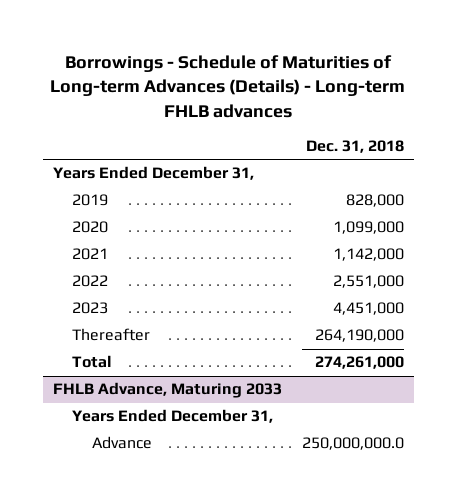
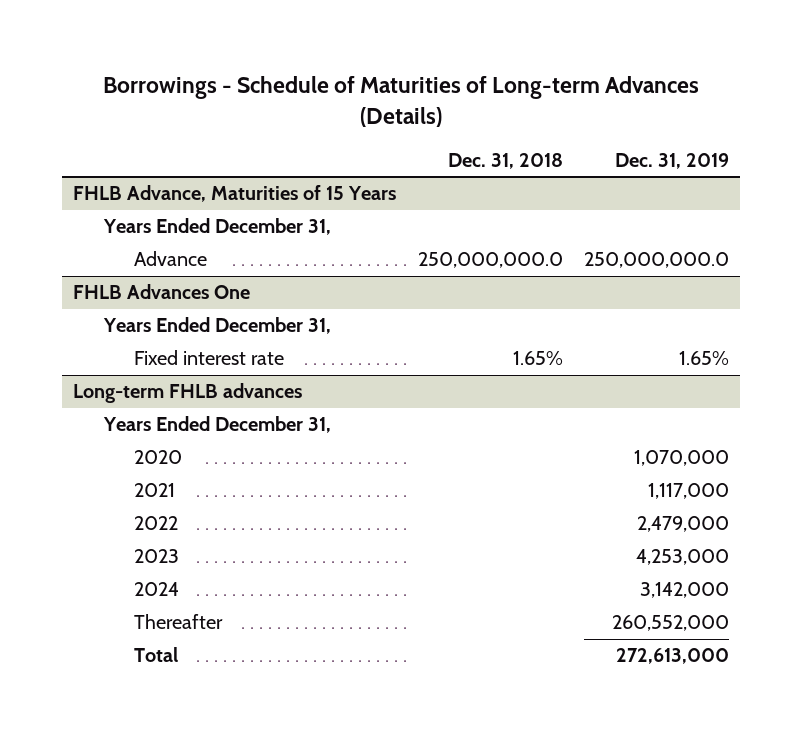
- Borrowings - Schedule of Maturities of Long-term Advances (Details) - Long-term FHLB advances
+ Borrowings - Schedule of Maturities of Long-term Advances (Details)
- | Dec. 31, 2018
+ | Dec. 31, 2018 | Dec. 31, 2019
- Years Ended December 31,
- 2019 | 828,000
- 2020 | 1,099,000
- 2021 | 1,142,000
- 2022 | 2,551,000
- 2023 | 4,451,000
- Thereafter | 264,190,000
- Total | 274,261,000
- FHLB Advance, Maturing 2033
+ FHLB Advance, Maturities of 15 Years
+ Years Ended December 31,
+ Advance | 250,000,000.0 | 250,000,000.0
+ FHLB Advances One
+ Years Ended December 31,
+ Fixed interest rate | 1.65% | 1.65%
+ Long-term FHLB advances
- Advance | 250,000,000.0
+ 2020 | | 1,070,000
+ 2021 | | 1,117,000
+ 2022 | | 2,479,000
+ 2023 | | 4,253,000
+ 2024 | | 3,142,000
+ Thereafter | | 260,552,000
+ Total | | 272,613,000

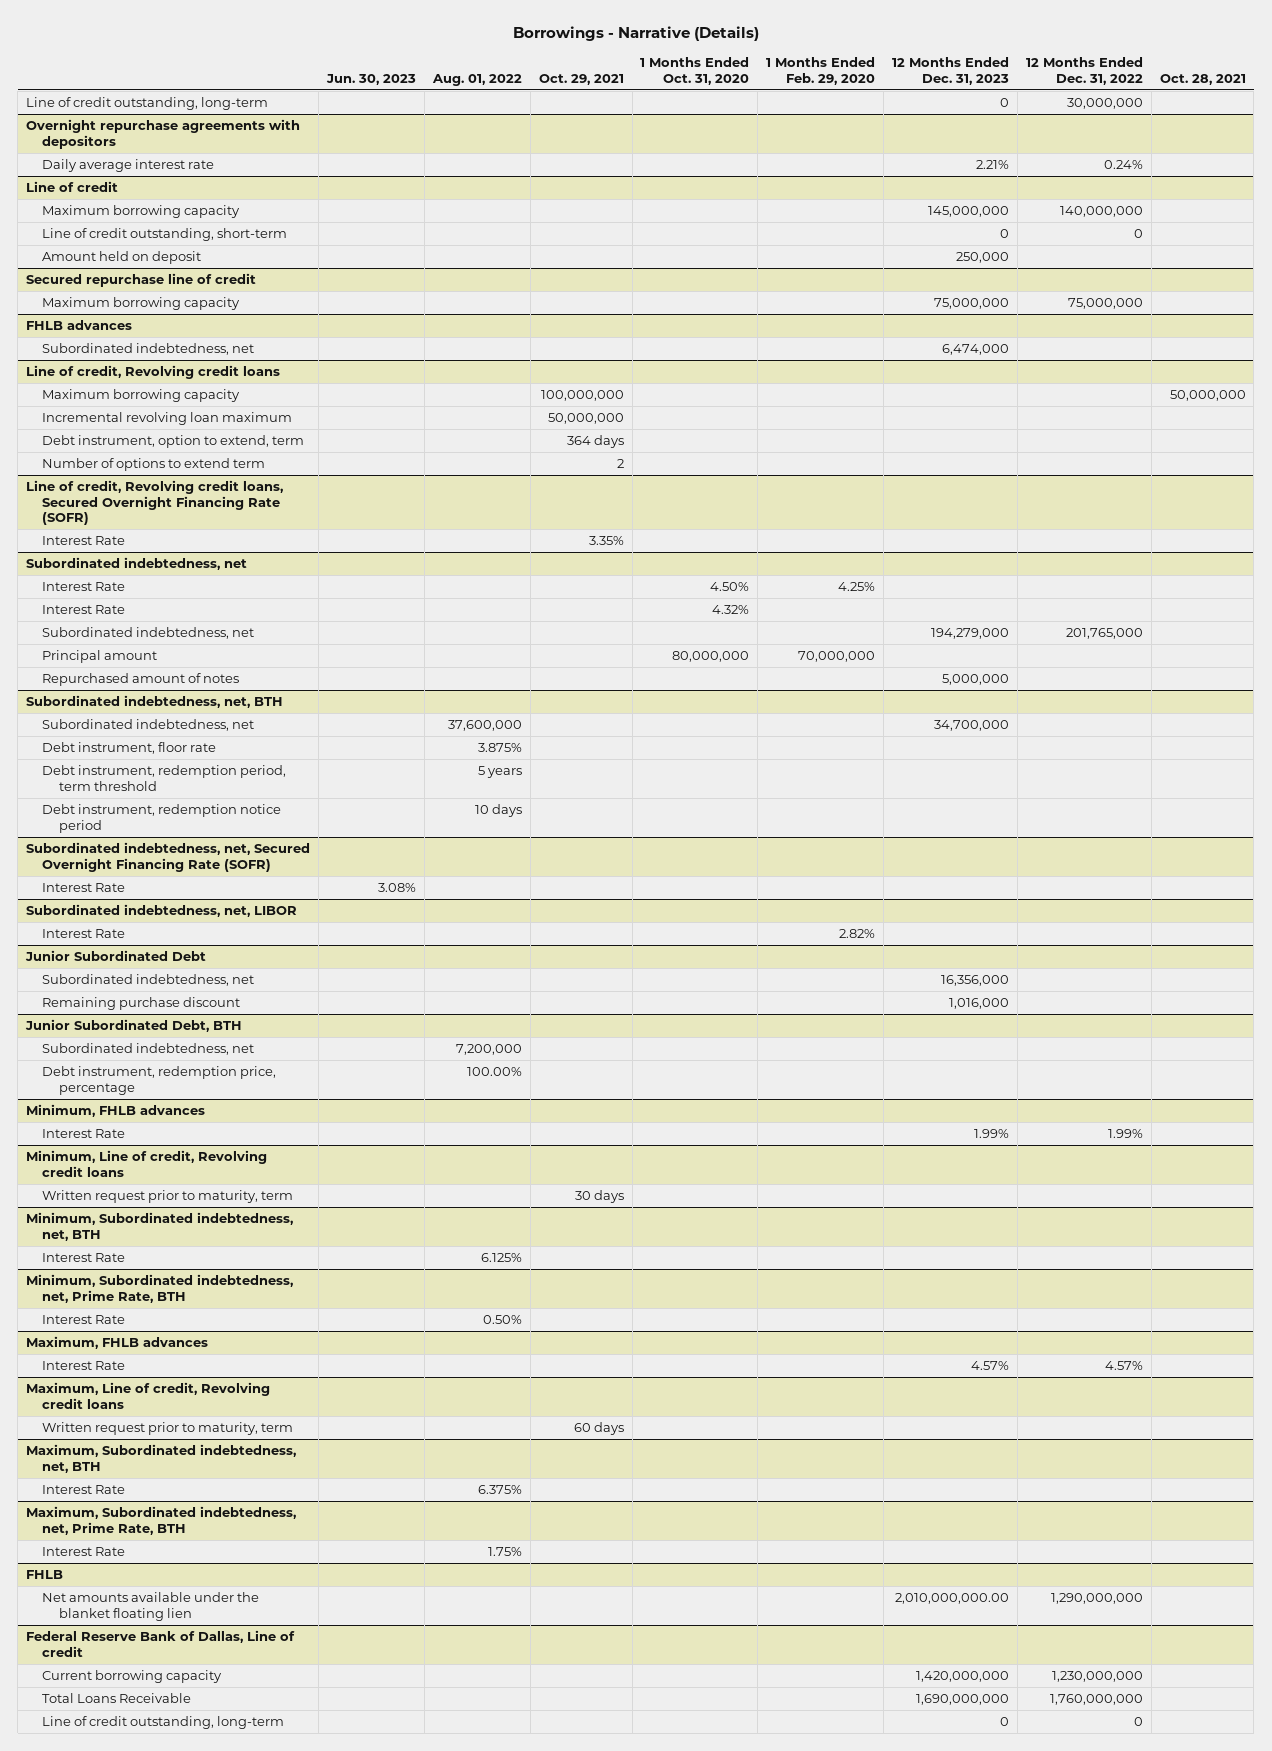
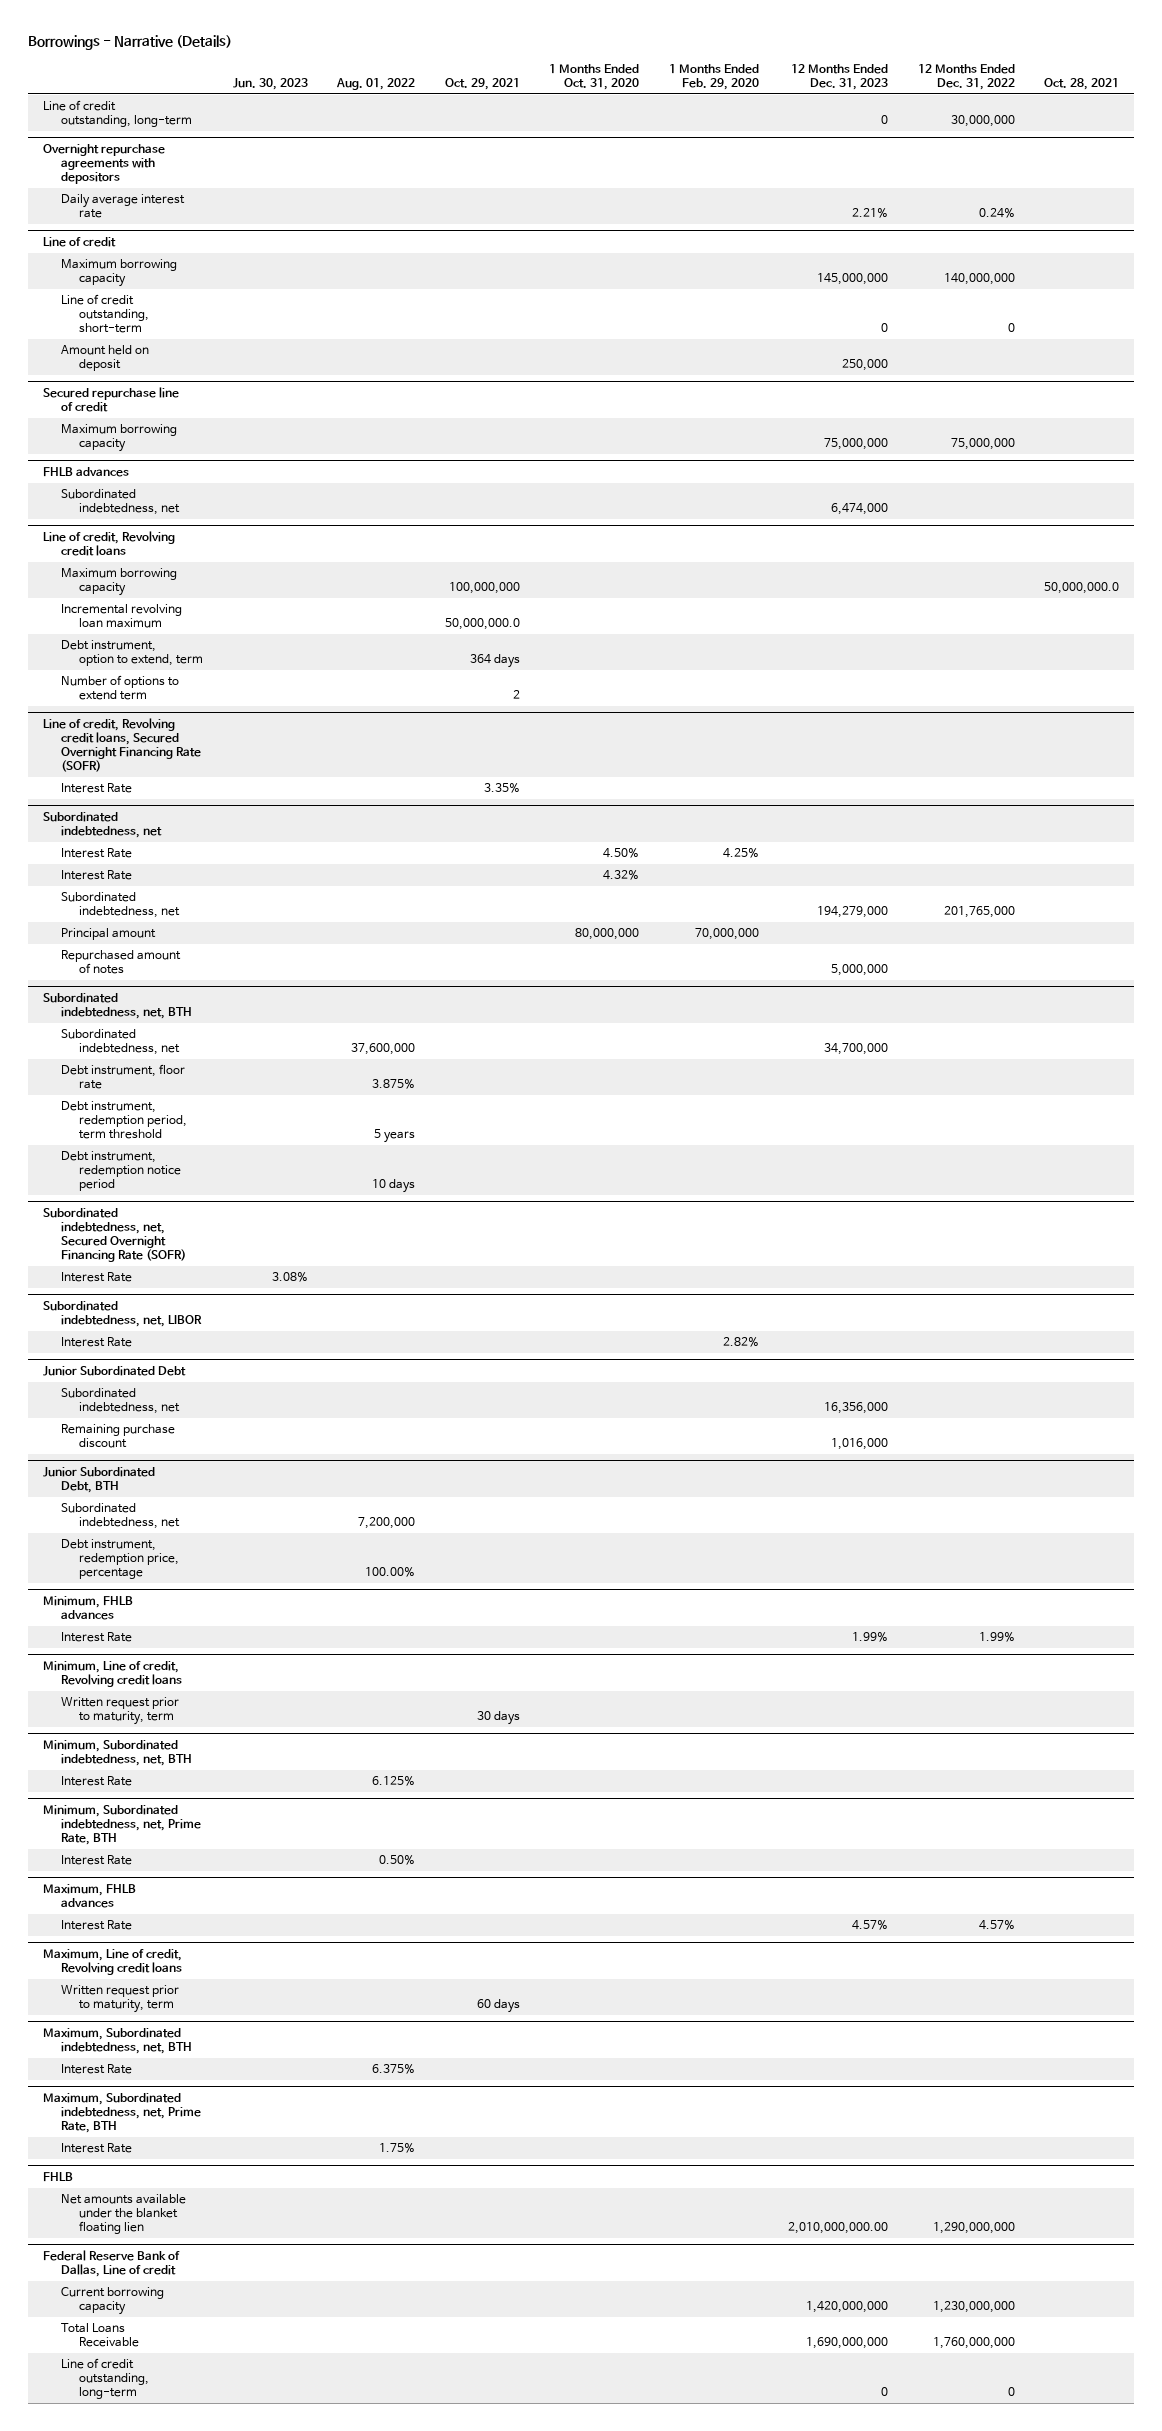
@ Line of credit, Revolving credit loans
- Maximum borrowing capacity | | | 100,000,000 | | | | | 50,000,000
- Incremental revolving loan maximum | | | 50,000,000 | | | | |
+ Maximum borrowing capacity | | | 100,000,000 | | | | | 50,000,000.0
+ Incremental revolving loan maximum | | | 50,000,000.0 | | | | |

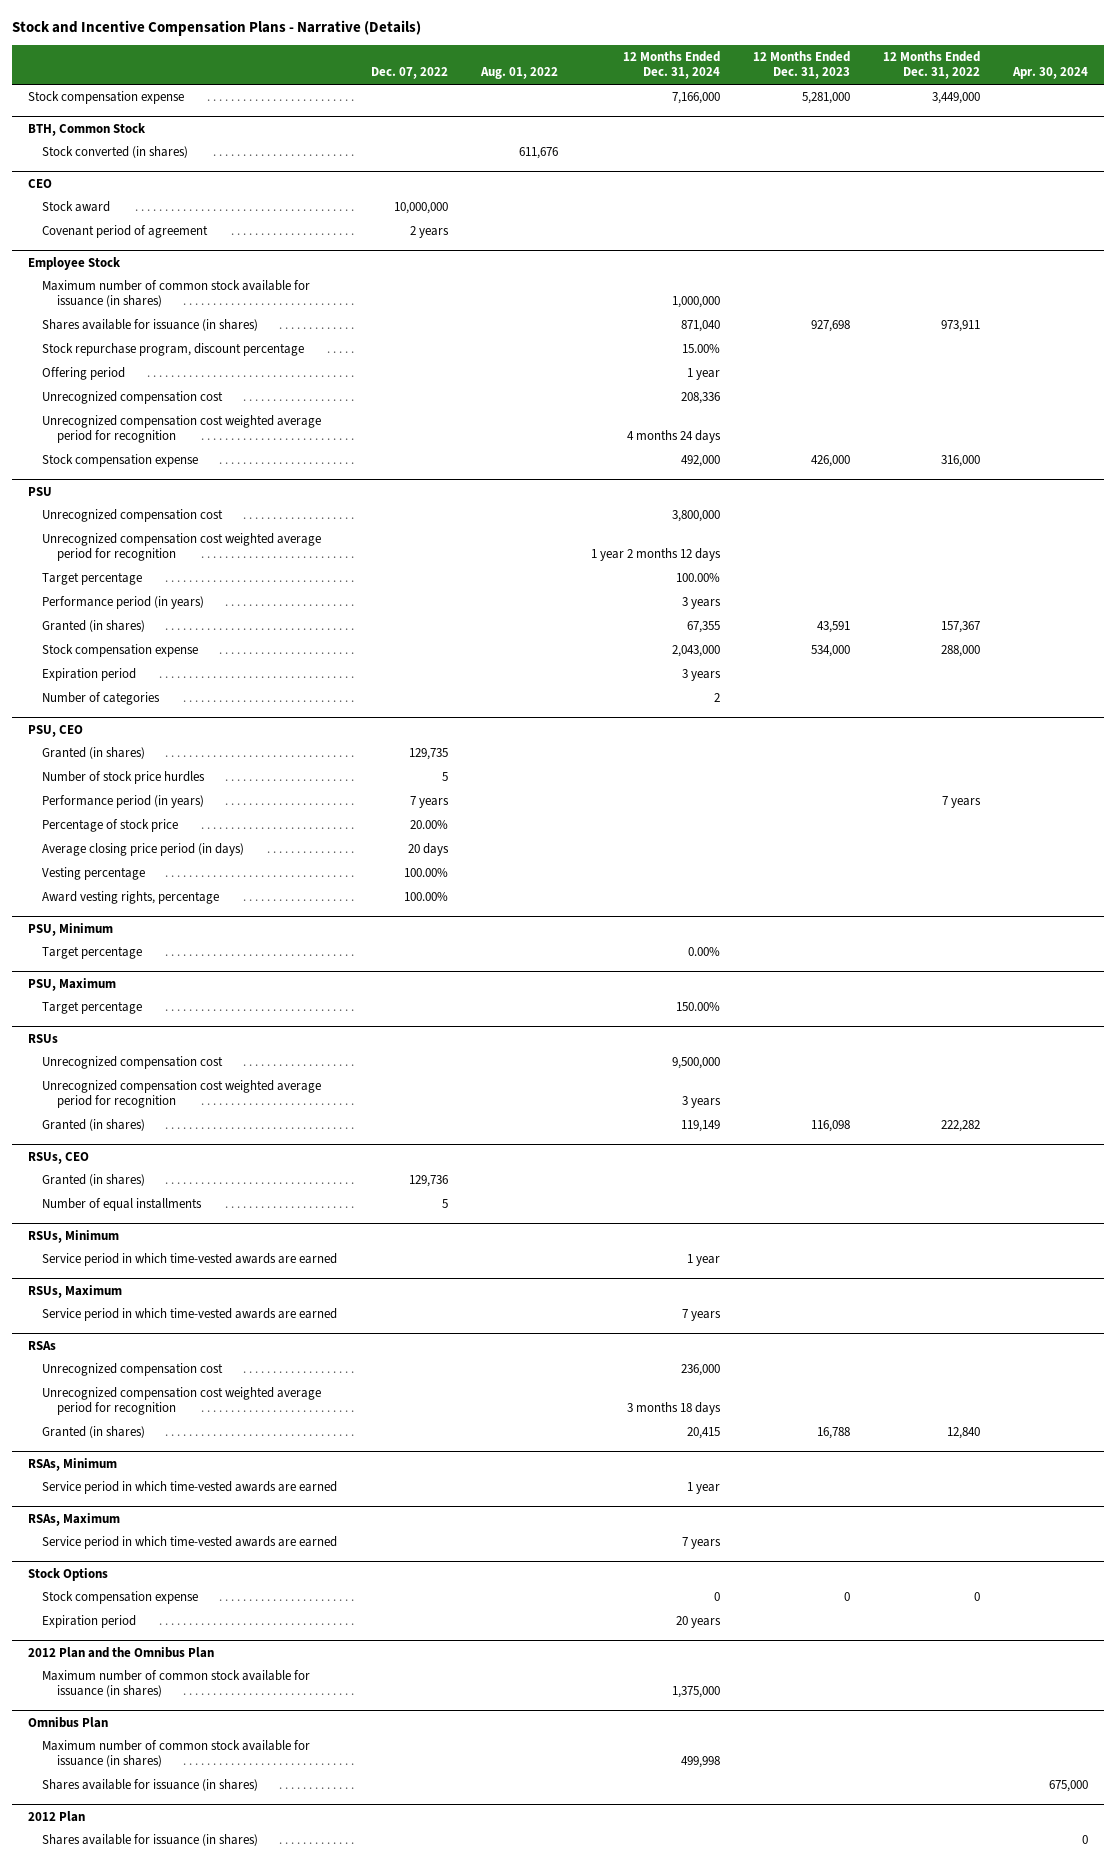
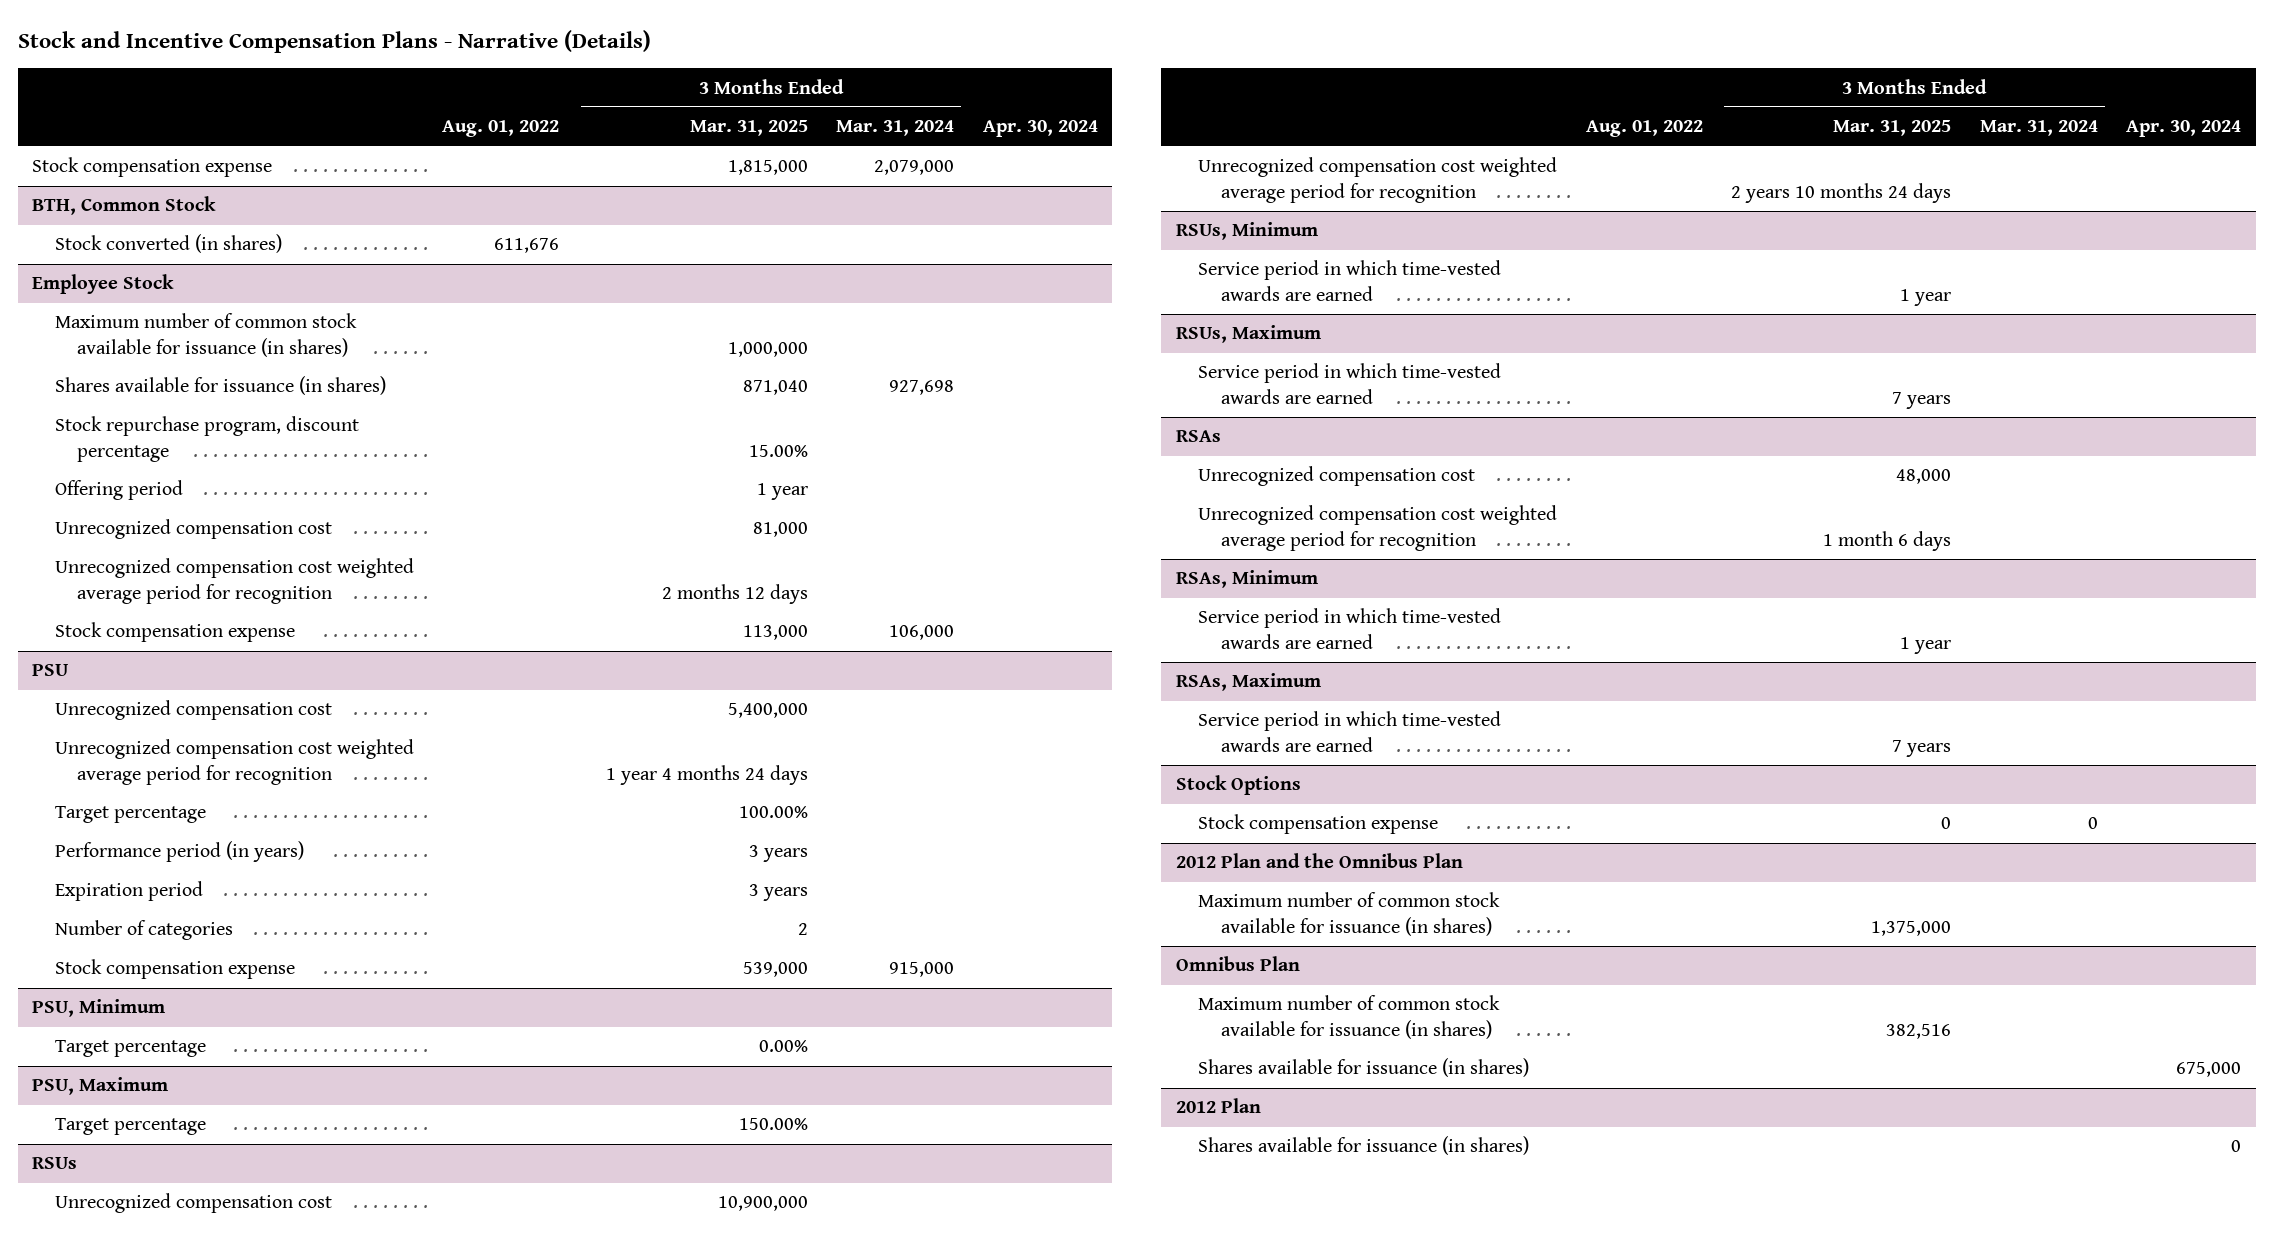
- | Dec. 07, 2022 | Aug. 01, 2022 | 12 Months Ended Dec. 31, 2024 | 12 Months Ended Dec. 31, 2023 | 12 Months Ended Dec. 31, 2022 | Apr. 30, 2024
+ | Aug. 01, 2022 | 3 Months Ended Mar. 31, 2025 | 3 Months Ended Mar. 31, 2024 | Apr. 30, 2024
- CEO
- Stock award | 10,000,000 | | | | |
- Covenant period of agreement | 2 years | | | | |
@ PSU
- Granted (in shares) | | | 67,355 | 43,591 | 157,367 |
- PSU, CEO
- Granted (in shares) | 129,735 | | | | |
- Number of stock price hurdles | 5 | | | | |
- Performance period (in years) | 7 years | | | | 7 years |
- Percentage of stock price | 20.00% | | | | |
- Average closing price period (in days) | 20 days | | | | |
- Vesting percentage | 100.00% | | | | |
- Award vesting rights, percentage | 100.00% | | | | |
@ PSU
moved down: Stock compensation expense | | 539,000 | 915,000 |
@ RSUs
- Granted (in shares) | | | 119,149 | 116,098 | 222,282 |
- RSUs, CEO
- Granted (in shares) | 129,736 | | | | |
- Number of equal installments | 5 | | | | |
@ RSAs
- Granted (in shares) | | | 20,415 | 16,788 | 12,840 |
@ Stock Options
- Expiration period | | | 20 years | | |

